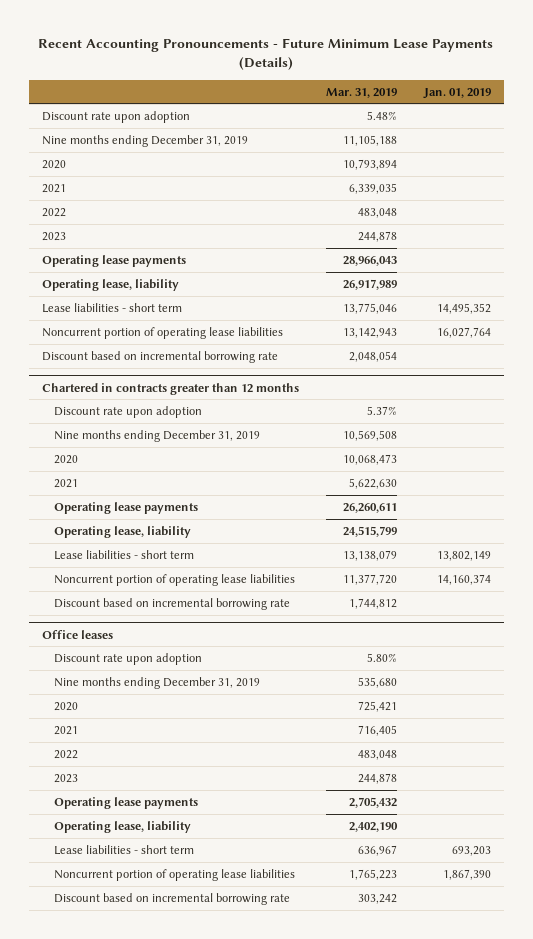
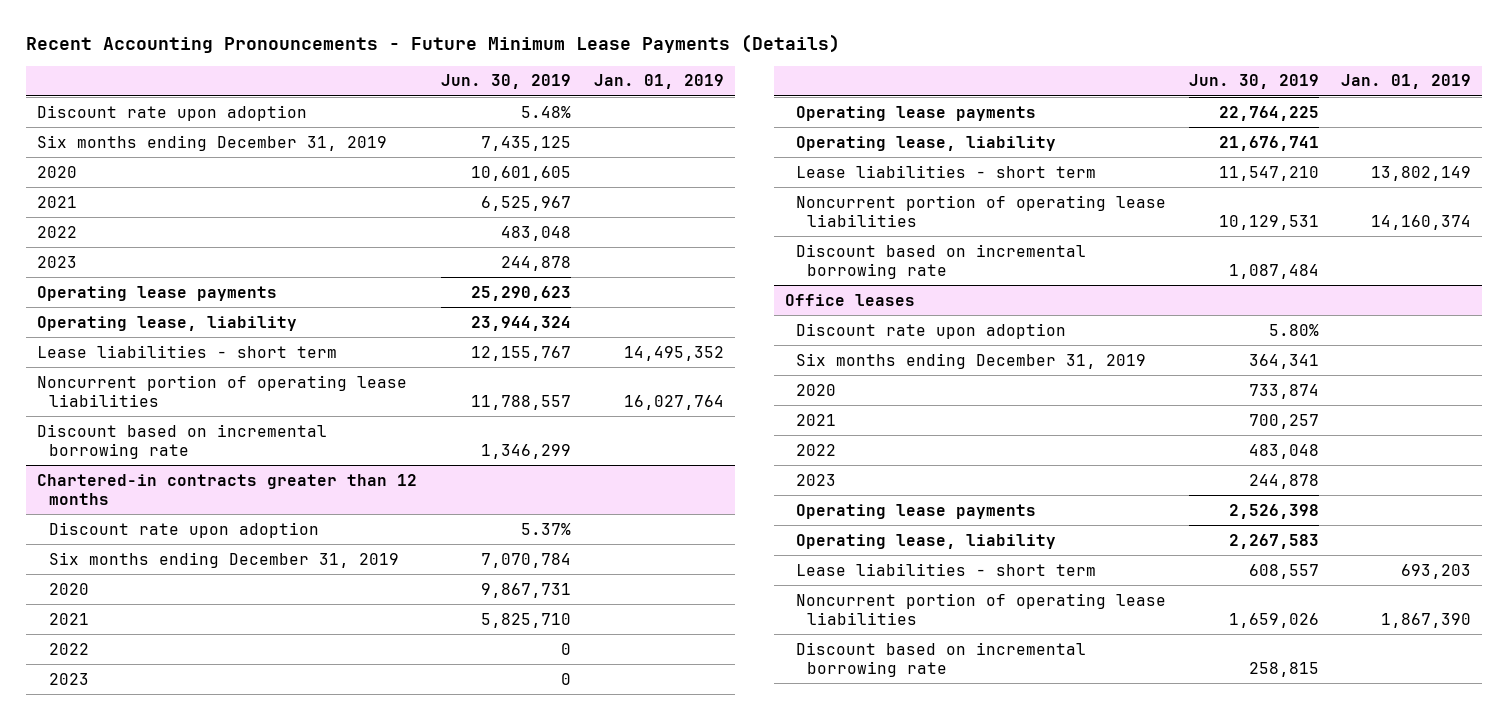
- | Mar. 31, 2019 | Jan. 01, 2019
+ | Jun. 30, 2019 | Jan. 01, 2019
- Nine months ending December 31, 2019 | 11,105,188 |
+ Six months ending December 31, 2019 | 7,435,125 |
- Chartered in contracts greater than 12 months
+ Chartered-in contracts greater than 12 months
- Nine months ending December 31, 2019 | 10,569,508 |
+ Six months ending December 31, 2019 | 7,070,784 |
+ 2022 | 0 |
+ 2023 | 0 |
@ Office leases
- Nine months ending December 31, 2019 | 535,680 |
+ Six months ending December 31, 2019 | 364,341 |

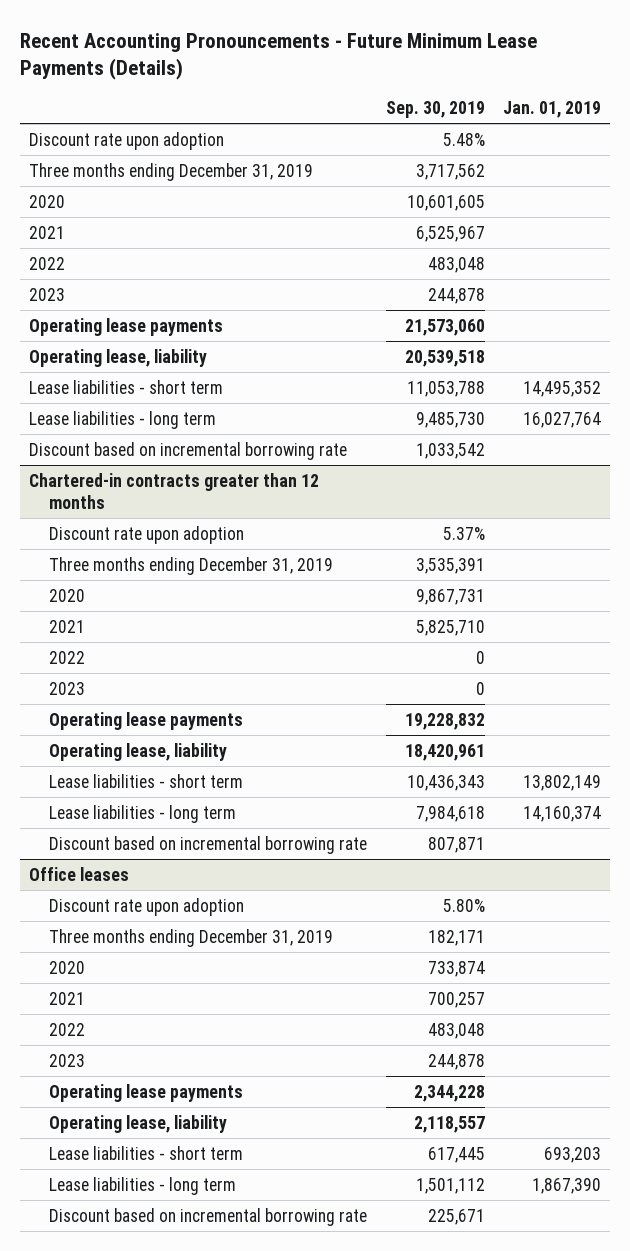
- | Jun. 30, 2019 | Jan. 01, 2019
+ | Sep. 30, 2019 | Jan. 01, 2019
- Six months ending December 31, 2019 | 7,435,125 |
+ Three months ending December 31, 2019 | 3,717,562 |
- Noncurrent portion of operating lease liabilities | 11,788,557 | 16,027,764
+ Lease liabilities - long term | 9,485,730 | 16,027,764
@ Chartered-in contracts greater than 12 months
- Six months ending December 31, 2019 | 7,070,784 |
+ Three months ending December 31, 2019 | 3,535,391 |
- Noncurrent portion of operating lease liabilities | 10,129,531 | 14,160,374
+ Lease liabilities - long term | 7,984,618 | 14,160,374
@ Office leases
- Six months ending December 31, 2019 | 364,341 |
+ Three months ending December 31, 2019 | 182,171 |
- Noncurrent portion of operating lease liabilities | 1,659,026 | 1,867,390
+ Lease liabilities - long term | 1,501,112 | 1,867,390

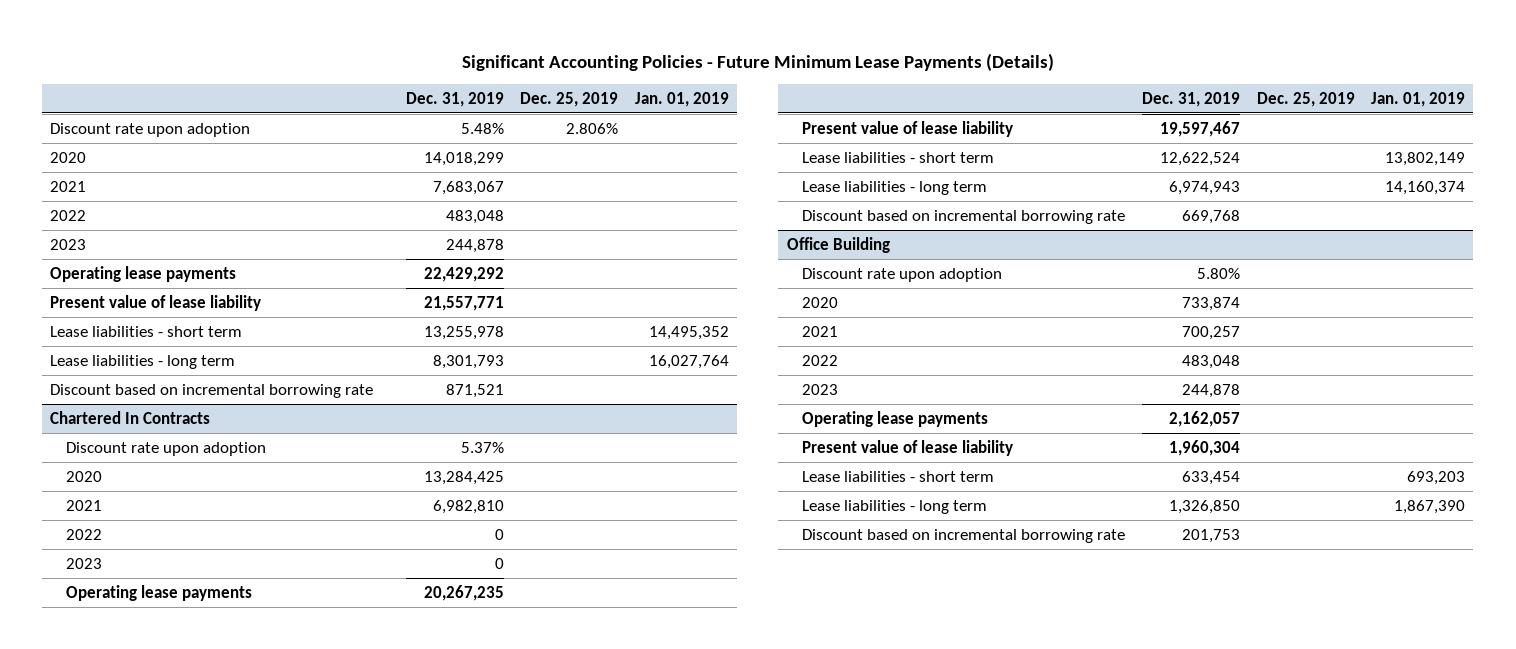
- Recent Accounting Pronouncements - Future Minimum Lease Payments (Details)
+ Significant Accounting Policies - Future Minimum Lease Payments (Details)
- | Sep. 30, 2019 | Jan. 01, 2019
+ | Dec. 31, 2019 | Dec. 25, 2019 | Jan. 01, 2019
- Three months ending December 31, 2019 | 3,717,562 |
- Operating lease, liability | 20,539,518 |
+ Present value of lease liability | 21,557,771 | |
- Chartered-in contracts greater than 12 months
+ Chartered In Contracts
- Three months ending December 31, 2019 | 3,535,391 |
- Operating lease, liability | 18,420,961 |
+ Present value of lease liability | 19,597,467 | |
- Office leases
+ Office Building
- Three months ending December 31, 2019 | 182,171 |
- Operating lease, liability | 2,118,557 |
+ Present value of lease liability | 1,960,304 | |

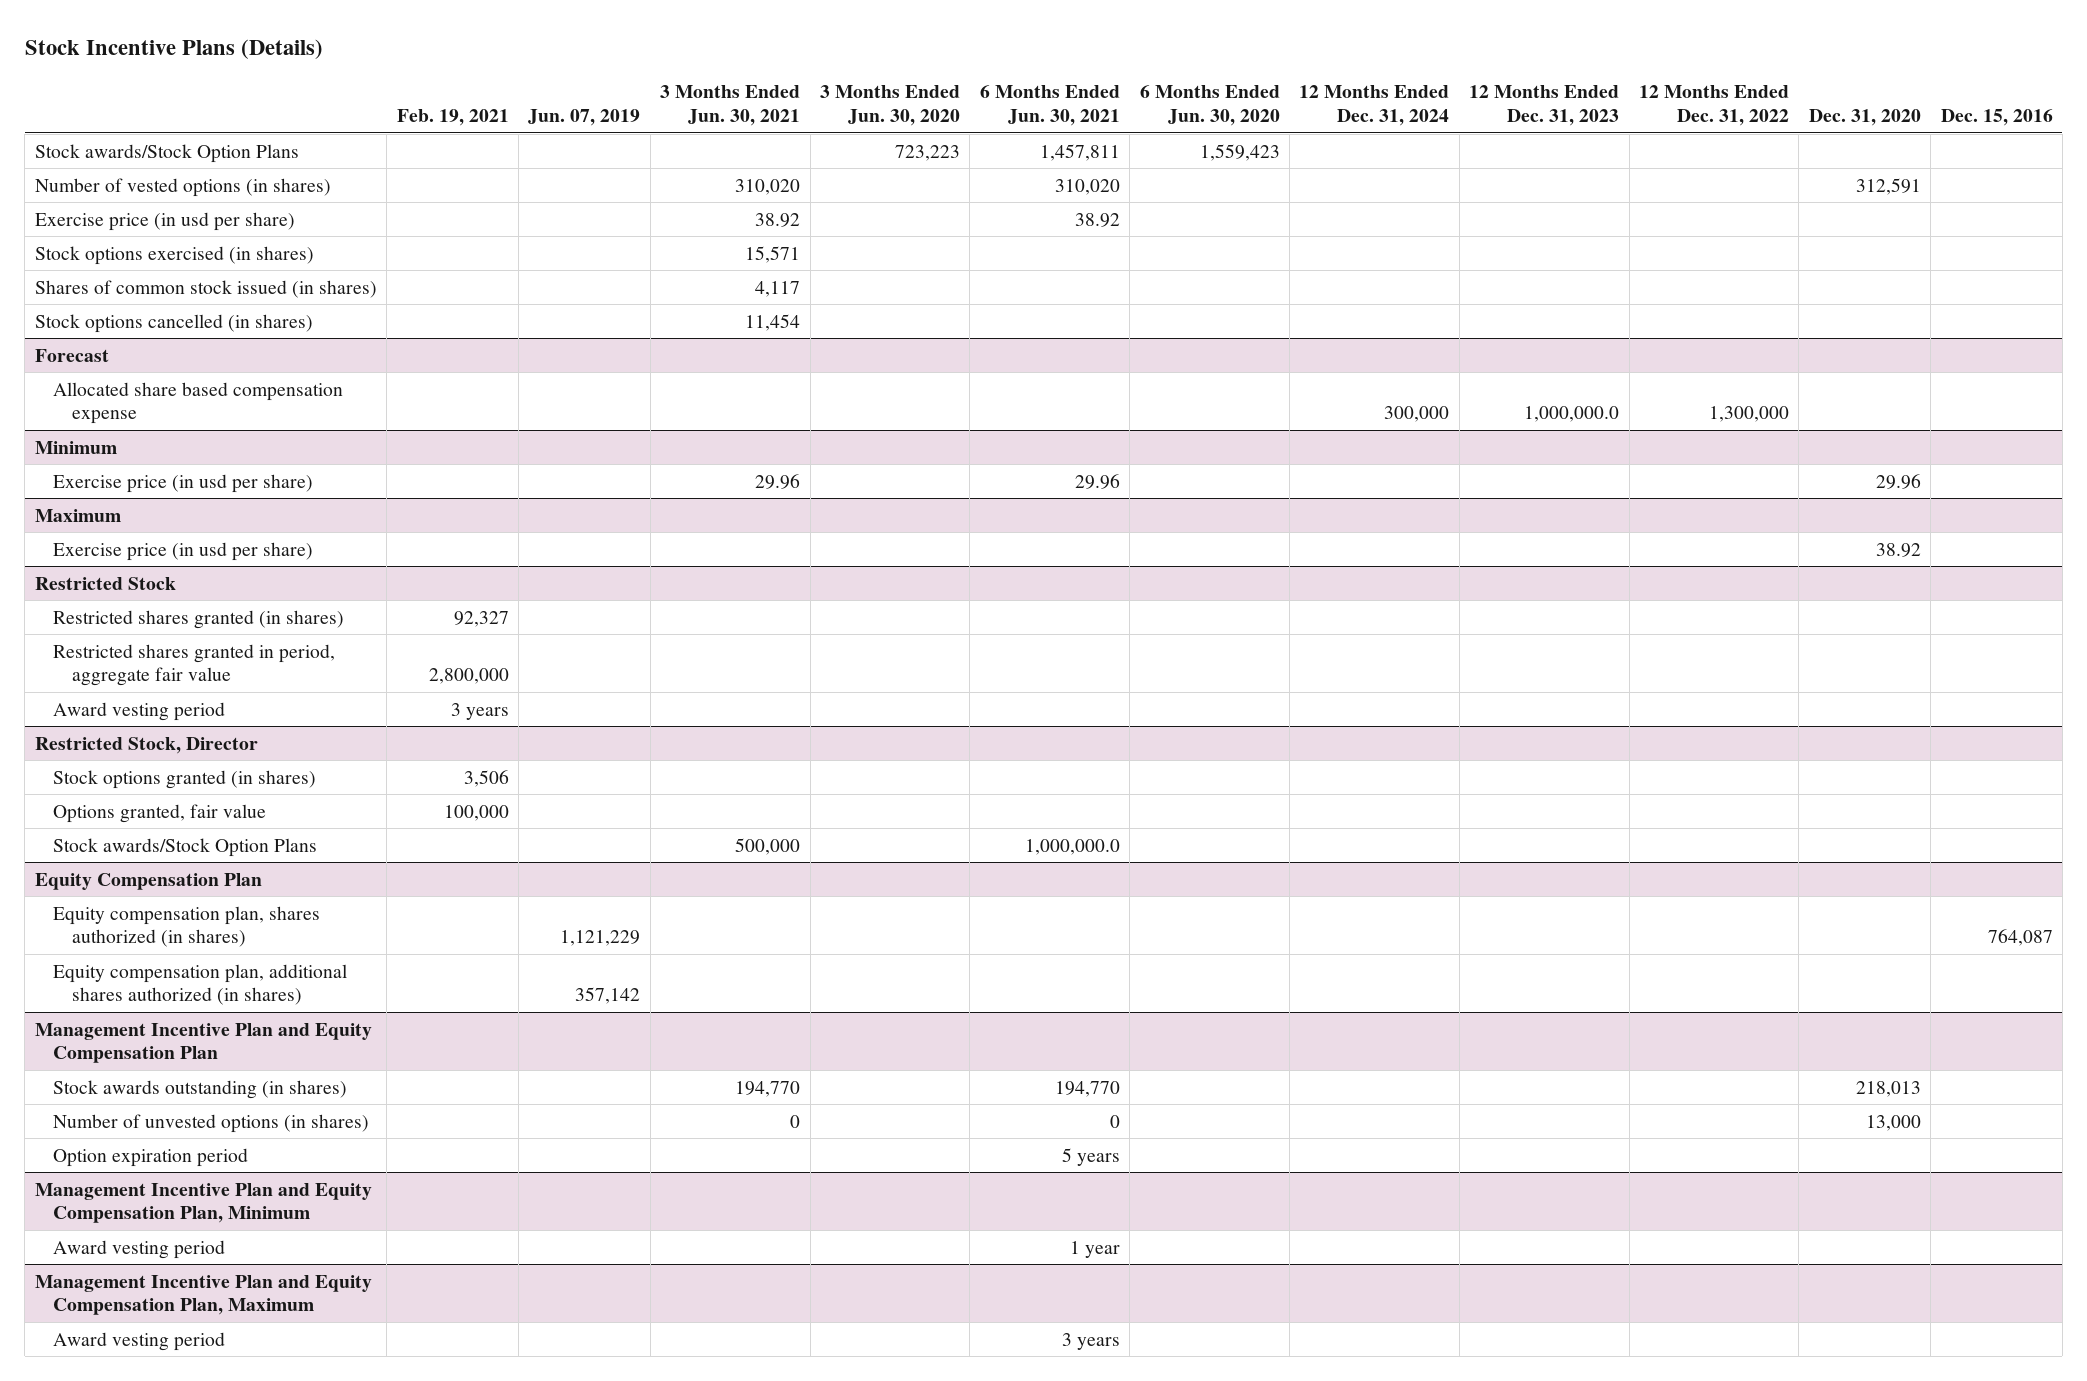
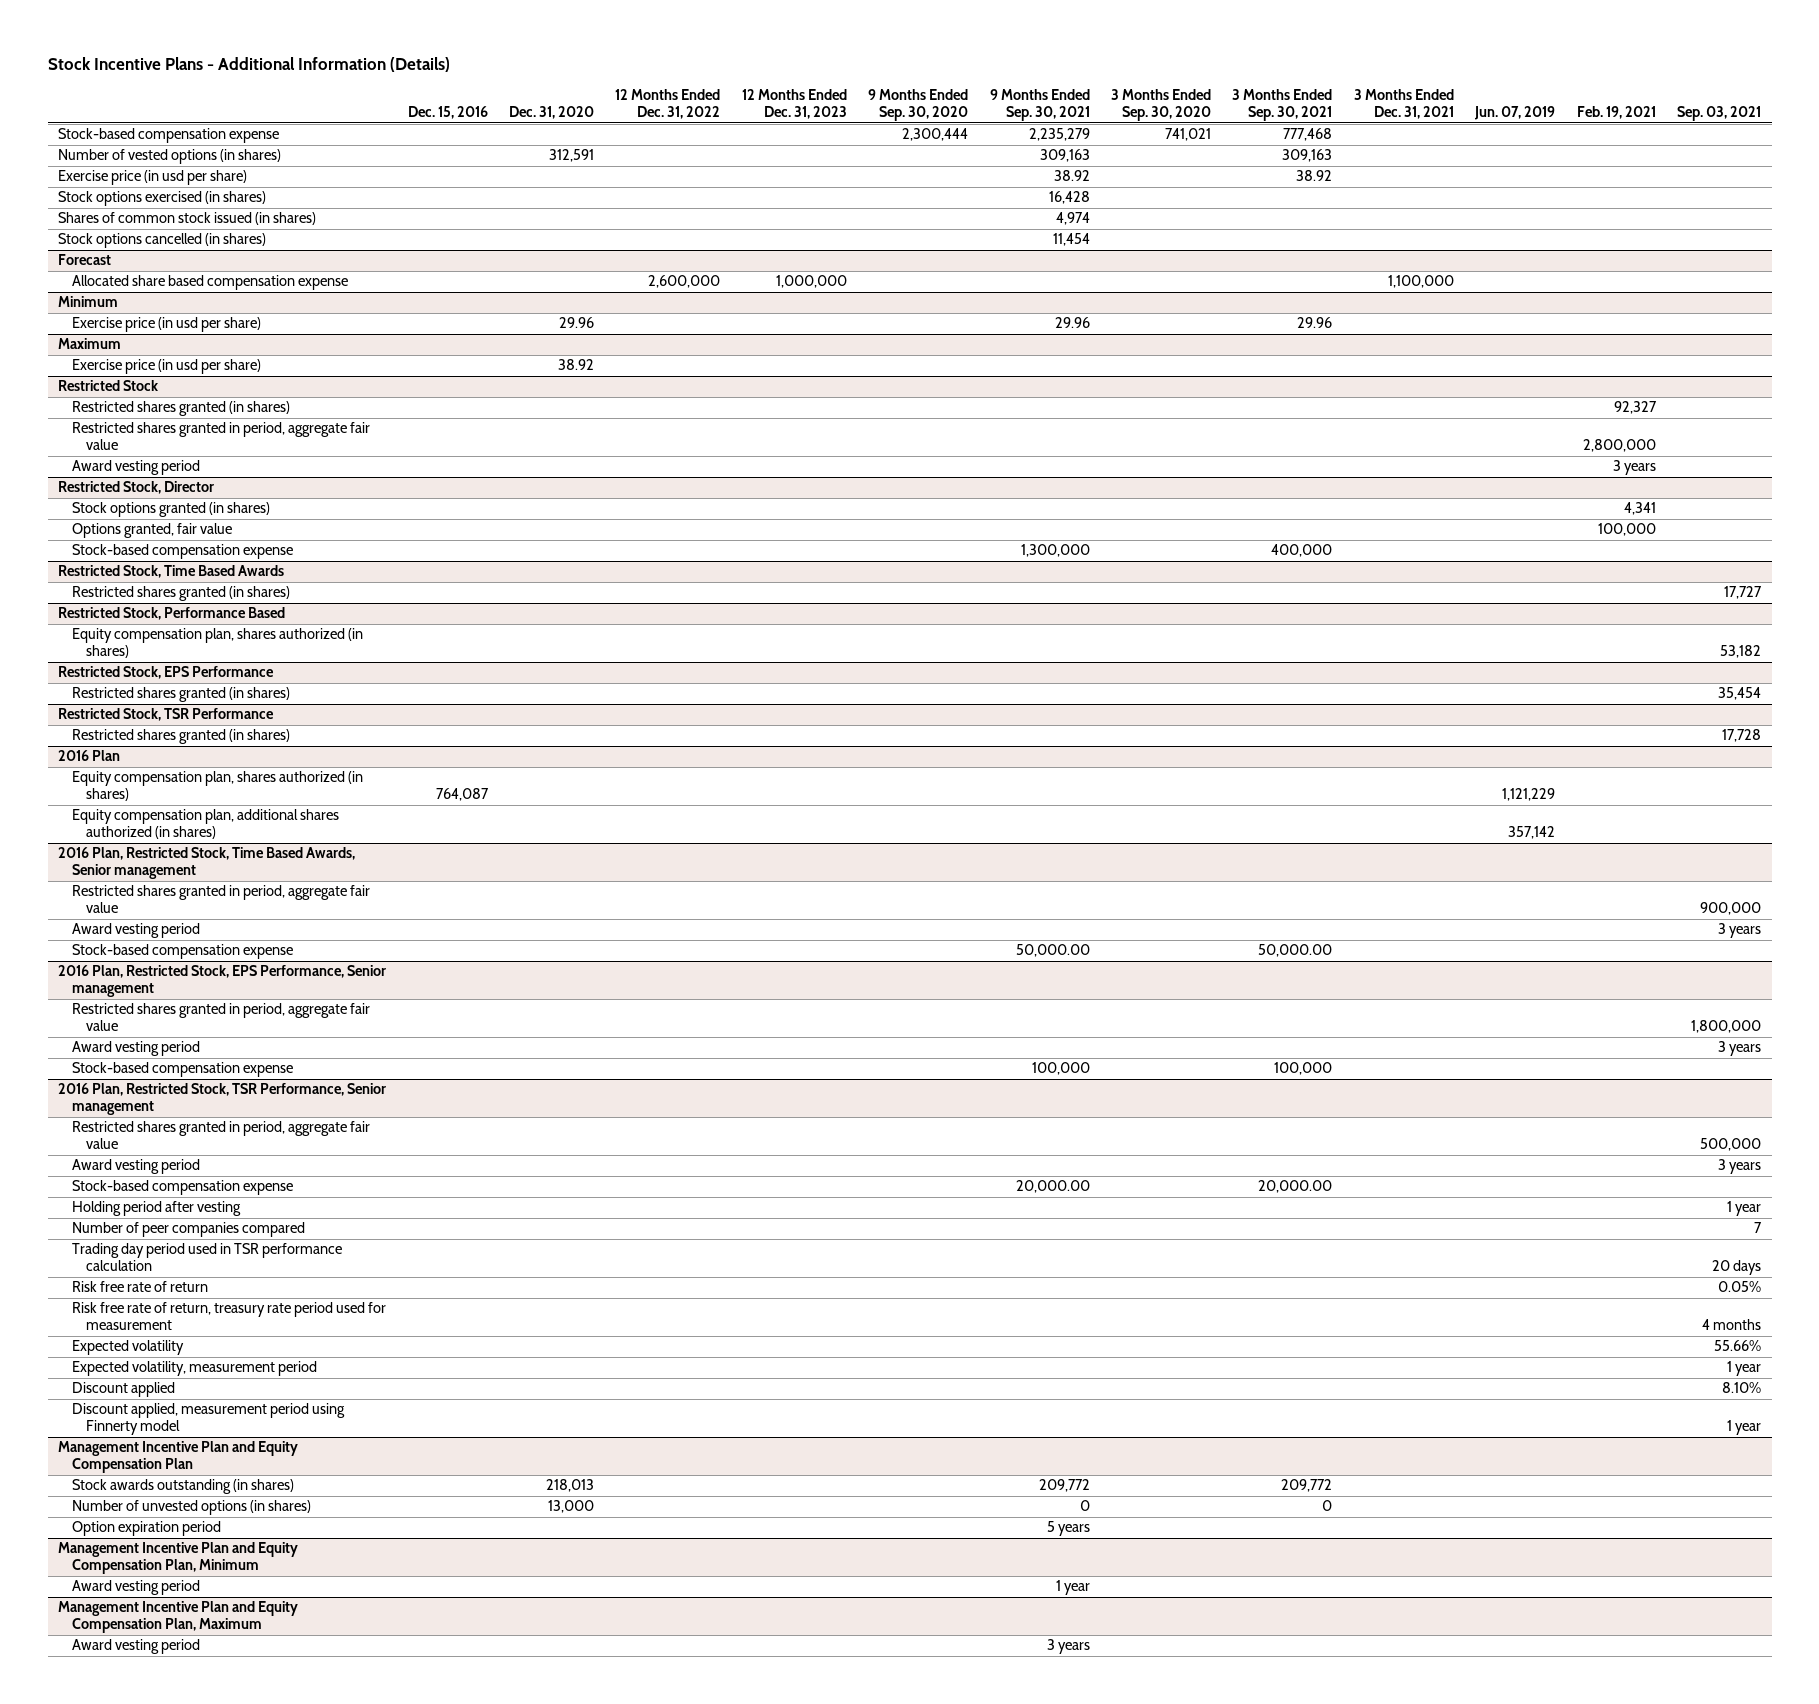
- Stock Incentive Plans (Details)
+ Stock Incentive Plans - Additional Information (Details)
- | Feb. 19, 2021 | Jun. 07, 2019 | 3 Months Ended Jun. 30, 2021 | 3 Months Ended Jun. 30, 2020 | 6 Months Ended Jun. 30, 2021 | 6 Months Ended Jun. 30, 2020 | 12 Months Ended Dec. 31, 2024 | 12 Months Ended Dec. 31, 2023 | 12 Months Ended Dec. 31, 2022 | Dec. 31, 2020 | Dec. 15, 2016
+ | Dec. 15, 2016 | Dec. 31, 2020 | 12 Months Ended Dec. 31, 2022 | 12 Months Ended Dec. 31, 2023 | 9 Months Ended Sep. 30, 2020 | 9 Months Ended Sep. 30, 2021 | 3 Months Ended Sep. 30, 2020 | 3 Months Ended Sep. 30, 2021 | 3 Months Ended Dec. 31, 2021 | Jun. 07, 2019 | Feb. 19, 2021 | Sep. 03, 2021
- Stock awards/Stock Option Plans | | | | 723,223 | 1,457,811 | 1,559,423 | | | | |
+ Stock-based compensation expense | | | | | 2,300,444 | 2,235,279 | 741,021 | 777,468 | | | |
@ Forecast
- Allocated share based compensation expense | | | | | | | 300,000 | 1,000,000.0 | 1,300,000 | |
+ Allocated share based compensation expense | | | 2,600,000 | 1,000,000 | | | | | 1,100,000 | | |
@ Restricted Stock, Director
- Stock options granted (in shares) | 3,506 | | | | | | | | | |
+ Stock options granted (in shares) | | | | | | | | | | | 4,341 |
- Stock awards/Stock Option Plans | | | 500,000 | | 1,000,000.0 | | | | | |
- Equity Compensation Plan
@ Restricted Stock, Director
+ Stock-based compensation expense | | | | | | 1,300,000 | | 400,000 | | | |
+ Restricted Stock, Time Based Awards
+ Restricted shares granted (in shares) | | | | | | | | | | | | 17,727
+ Restricted Stock, Performance Based
+ Equity compensation plan, shares authorized (in shares) | | | | | | | | | | | | 53,182
+ Restricted Stock, EPS Performance
+ Restricted shares granted (in shares) | | | | | | | | | | | | 35,454
+ Restricted Stock, TSR Performance
+ Restricted shares granted (in shares) | | | | | | | | | | | | 17,728
+ 2016 Plan
+ 2016 Plan, Restricted Stock, Time Based Awards, Senior management
+ Restricted shares granted in period, aggregate fair value | | | | | | | | | | | | 900,000
+ Award vesting period | | | | | | | | | | | | 3 years
+ Stock-based compensation expense | | | | | | 50,000.00 | | 50,000.00 | | | |
+ 2016 Plan, Restricted Stock, EPS Performance, Senior management
+ Restricted shares granted in period, aggregate fair value | | | | | | | | | | | | 1,800,000
+ Award vesting period | | | | | | | | | | | | 3 years
+ Stock-based compensation expense | | | | | | 100,000 | | 100,000 | | | |
+ 2016 Plan, Restricted Stock, TSR Performance, Senior management
+ Restricted shares granted in period, aggregate fair value | | | | | | | | | | | | 500,000
+ Award vesting period | | | | | | | | | | | | 3 years
+ Stock-based compensation expense | | | | | | 20,000.00 | | 20,000.00 | | | |
+ Holding period after vesting | | | | | | | | | | | | 1 year
+ Number of peer companies compared | | | | | | | | | | | | 7
+ Trading day period used in TSR performance calculation | | | | | | | | | | | | 20 days
+ Risk free rate of return | | | | | | | | | | | | 0.05%
+ Risk free rate of return, treasury rate period used for measurement | | | | | | | | | | | | 4 months
+ Expected volatility | | | | | | | | | | | | 55.66%
+ Expected volatility, measurement period | | | | | | | | | | | | 1 year
+ Discount applied | | | | | | | | | | | | 8.10%
+ Discount applied, measurement period using Finnerty model | | | | | | | | | | | | 1 year

